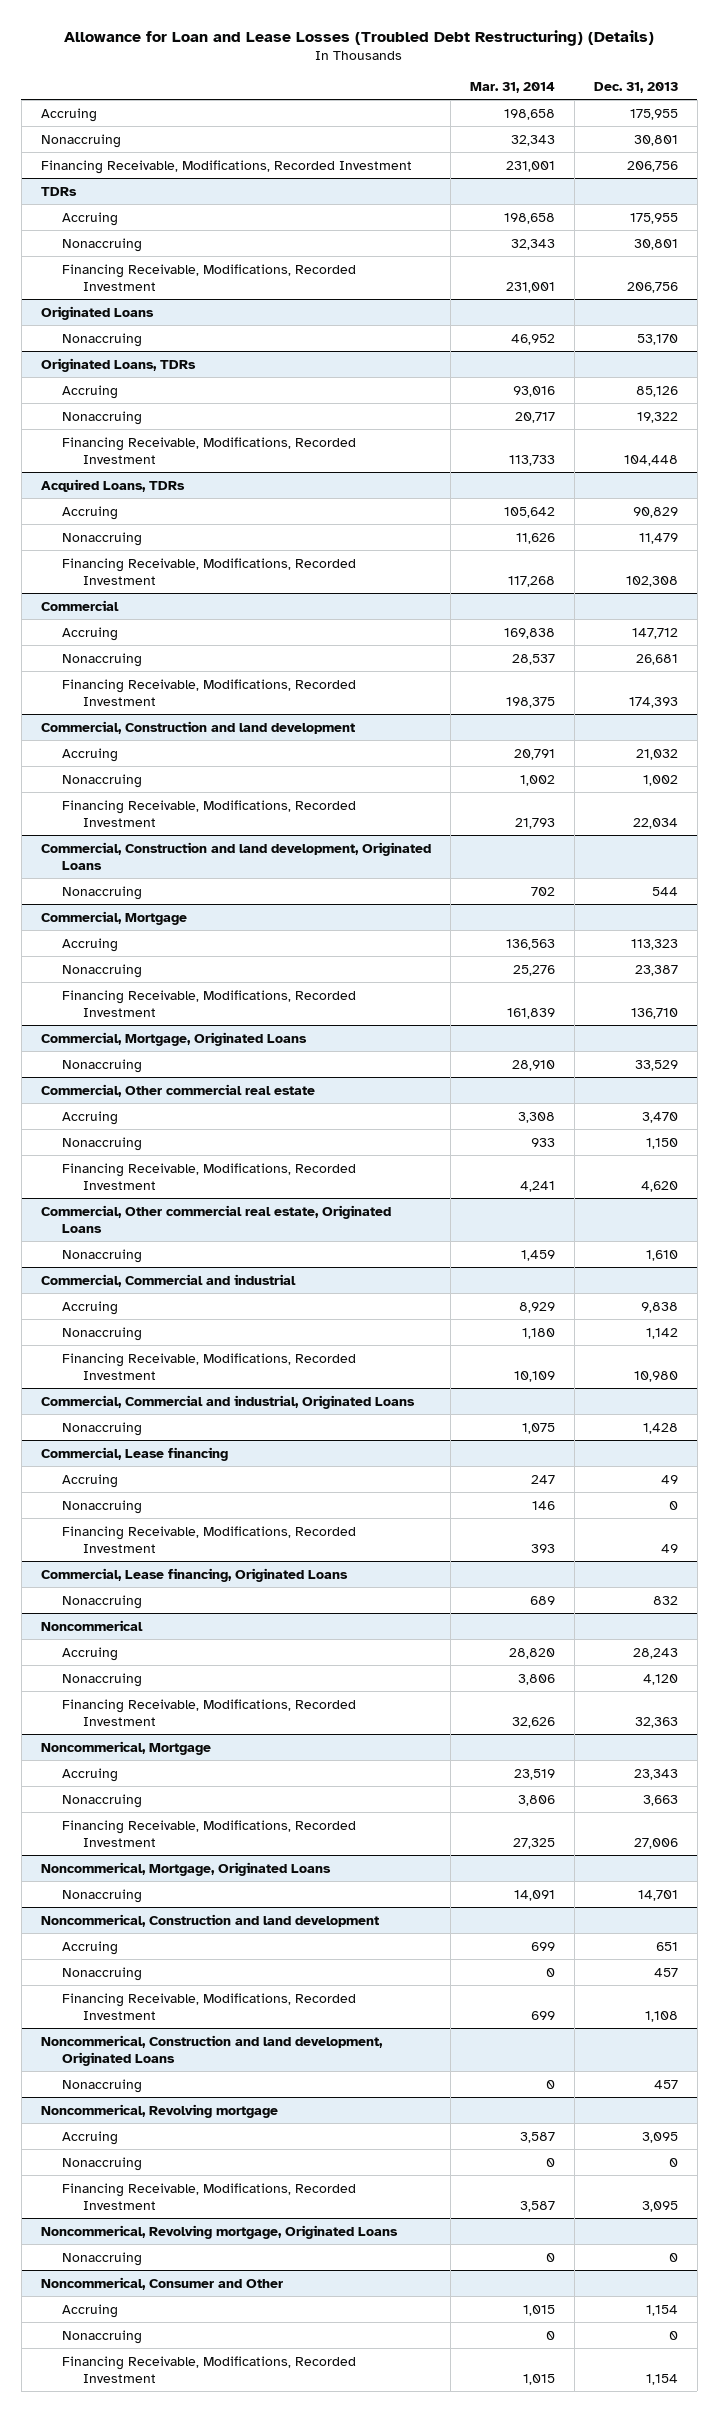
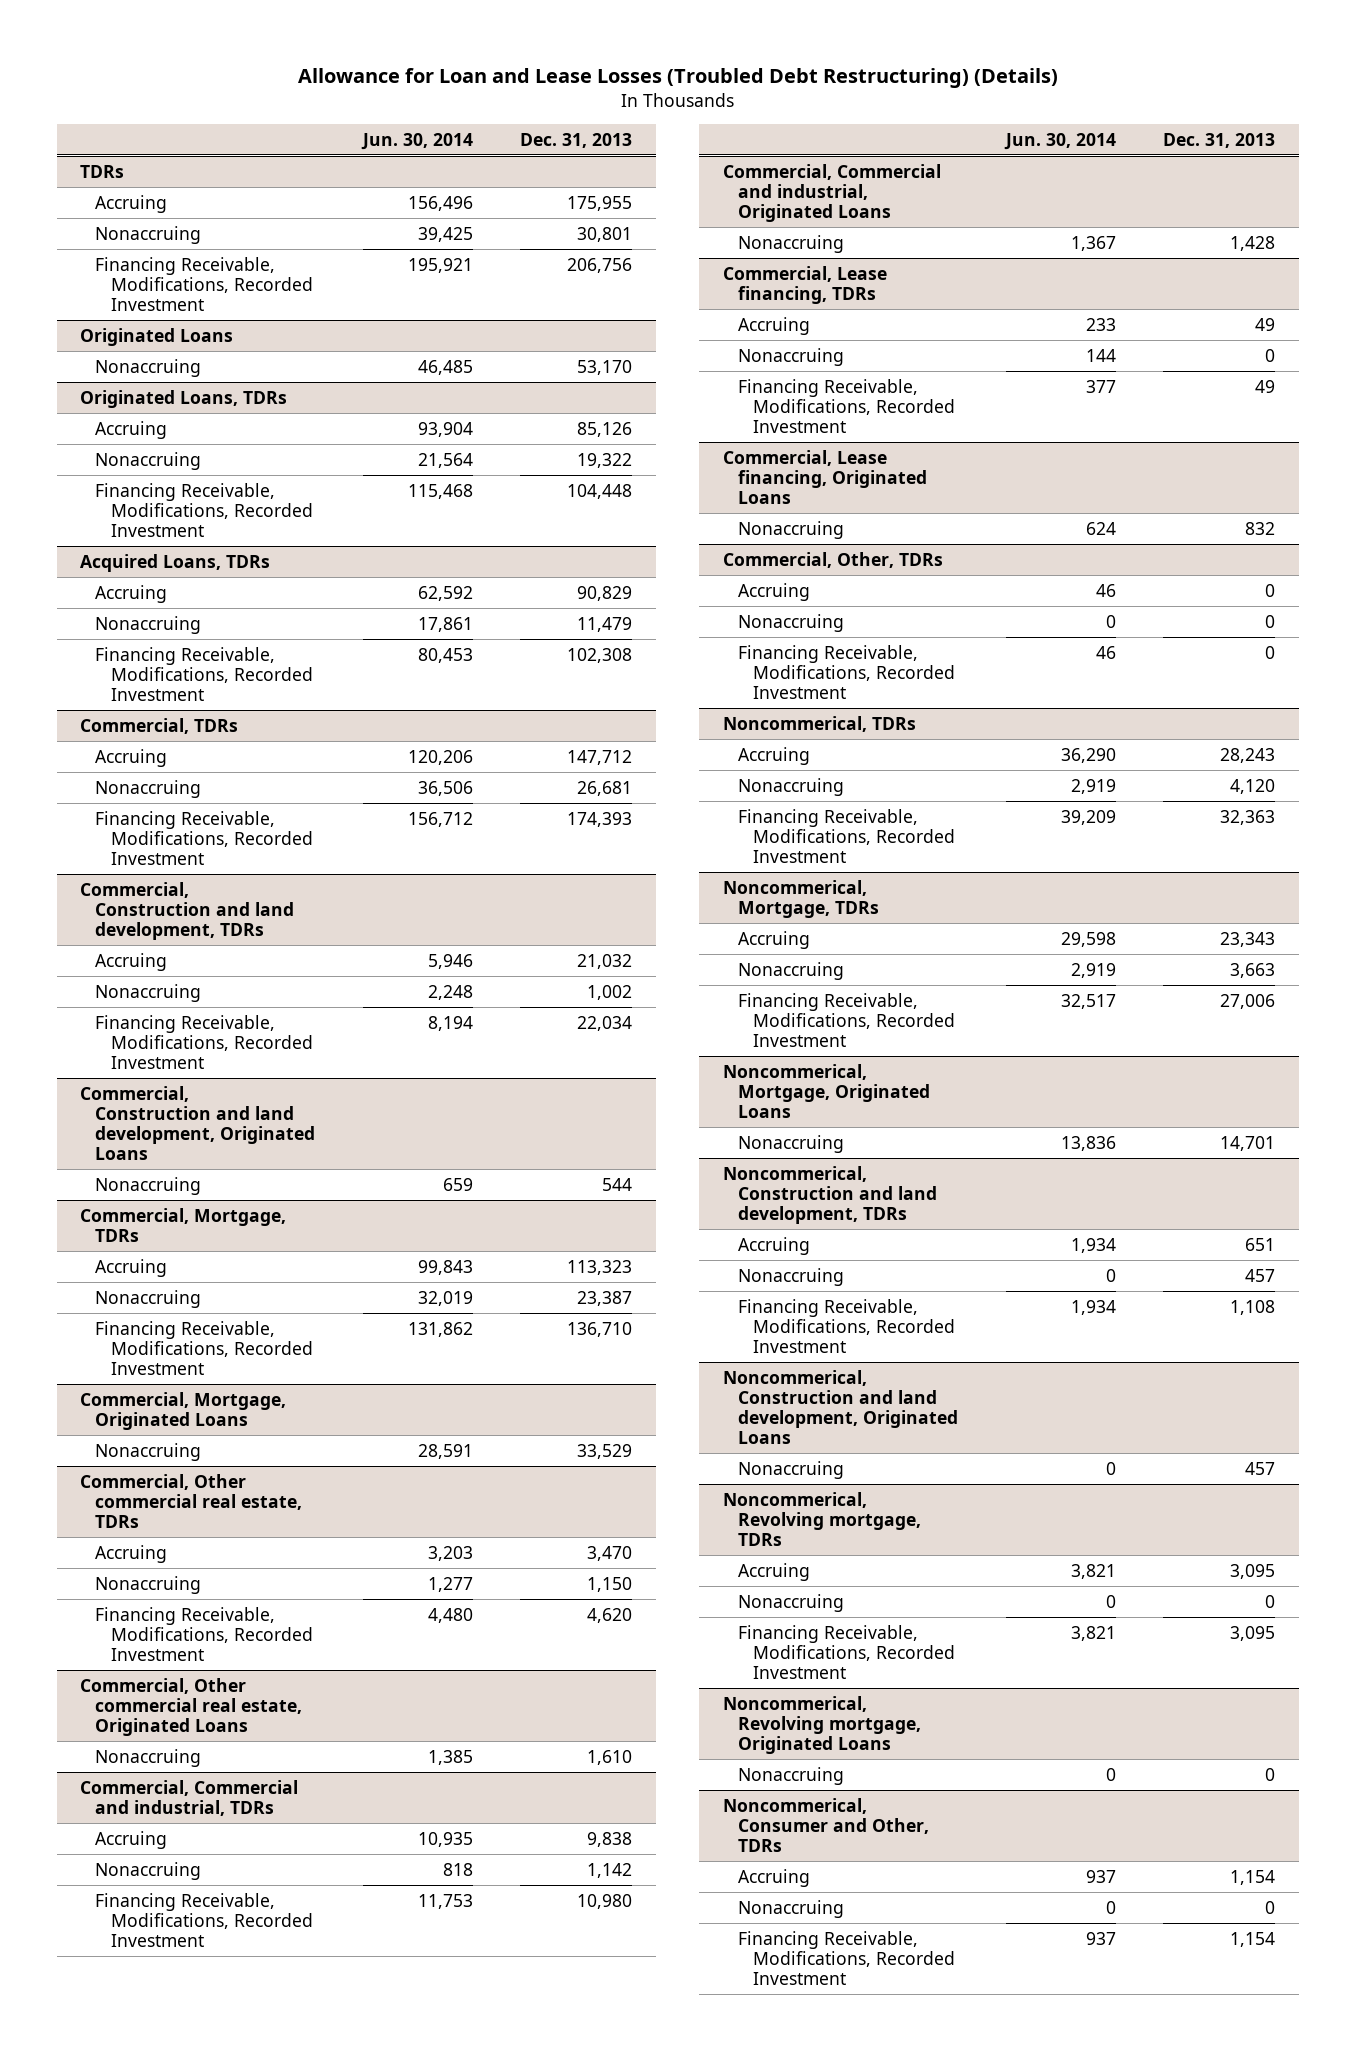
- | Mar. 31, 2014 | Dec. 31, 2013
+ | Jun. 30, 2014 | Dec. 31, 2013
- Accruing | 198,658 | 175,955
- Nonaccruing | 32,343 | 30,801
- Financing Receivable, Modifications, Recorded Investment | 231,001 | 206,756
- Commercial
+ Commercial, TDRs
- Commercial, Construction and land development
+ Commercial, Construction and land development, TDRs
- Commercial, Mortgage
+ Commercial, Mortgage, TDRs
- Commercial, Other commercial real estate
+ Commercial, Other commercial real estate, TDRs
- Commercial, Commercial and industrial
+ Commercial, Commercial and industrial, TDRs
- Commercial, Lease financing
+ Commercial, Lease financing, TDRs
- Noncommerical
+ Commercial, Other, TDRs
+ Accruing | 46 | 0
+ Nonaccruing | 0 | 0
+ Financing Receivable, Modifications, Recorded Investment | 46 | 0
+ Noncommerical, TDRs
- Noncommerical, Mortgage
+ Noncommerical, Mortgage, TDRs
- Noncommerical, Construction and land development
+ Noncommerical, Construction and land development, TDRs
- Noncommerical, Revolving mortgage
+ Noncommerical, Revolving mortgage, TDRs
- Noncommerical, Consumer and Other
+ Noncommerical, Consumer and Other, TDRs

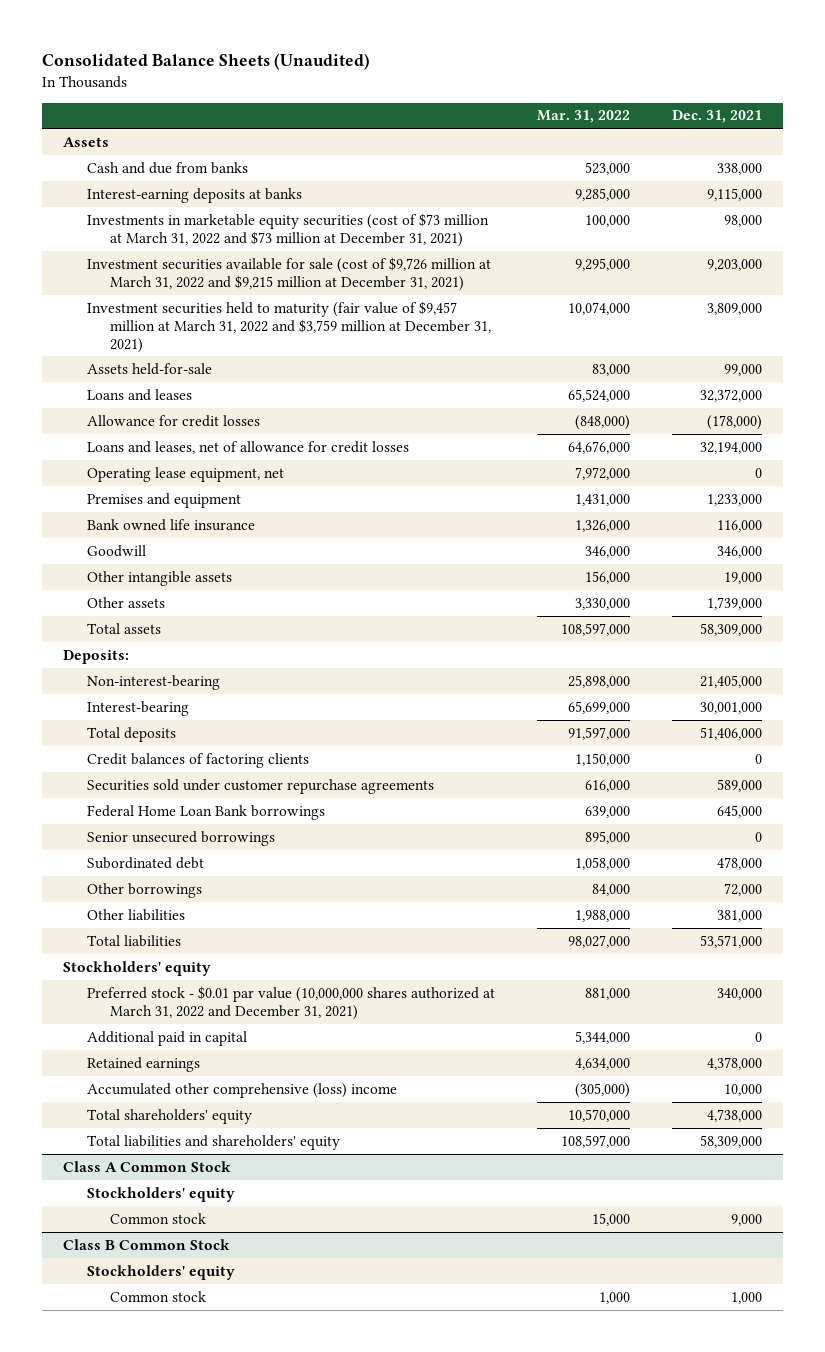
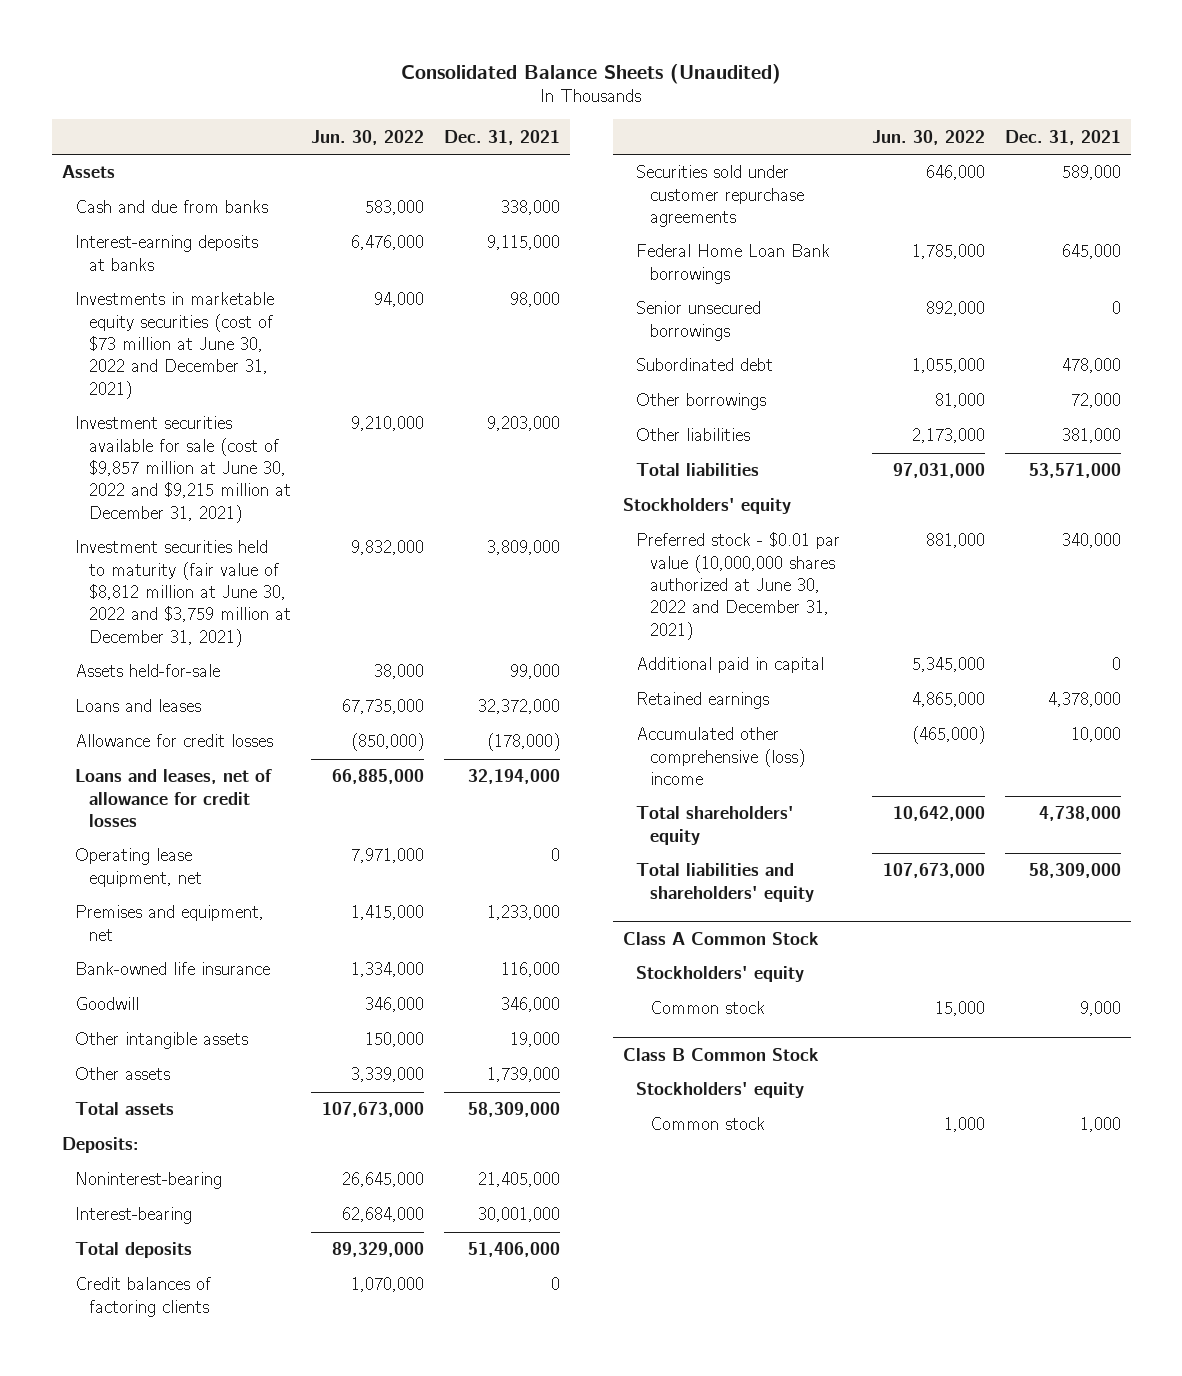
- | Mar. 31, 2022 | Dec. 31, 2021
+ | Jun. 30, 2022 | Dec. 31, 2021
- Investments in marketable equity securities (cost of $73 million at March 31, 2022 and $73 million at December 31, 2021) | 100,000 | 98,000
- Investment securities available for sale (cost of $9,726 million at March 31, 2022 and $9,215 million at December 31, 2021) | 9,295,000 | 9,203,000
- Investment securities held to maturity (fair value of $9,457 million at March 31, 2022 and $3,759 million at December 31, 2021) | 10,074,000 | 3,809,000
+ Investments in marketable equity securities (cost of $73 million at June 30, 2022 and December 31, 2021) | 94,000 | 98,000
+ Investment securities available for sale (cost of $9,857 million at June 30, 2022 and $9,215 million at December 31, 2021) | 9,210,000 | 9,203,000
+ Investment securities held to maturity (fair value of $8,812 million at June 30, 2022 and $3,759 million at December 31, 2021) | 9,832,000 | 3,809,000
- Premises and equipment | 1,431,000 | 1,233,000
- Bank owned life insurance | 1,326,000 | 116,000
+ Premises and equipment, net | 1,415,000 | 1,233,000
+ Bank-owned life insurance | 1,334,000 | 116,000
- Non-interest-bearing | 25,898,000 | 21,405,000
+ Noninterest-bearing | 26,645,000 | 21,405,000
- Preferred stock - $0.01 par value (10,000,000 shares authorized at March 31, 2022 and December 31, 2021) | 881,000 | 340,000
+ Preferred stock - $0.01 par value (10,000,000 shares authorized at June 30, 2022 and December 31, 2021) | 881,000 | 340,000

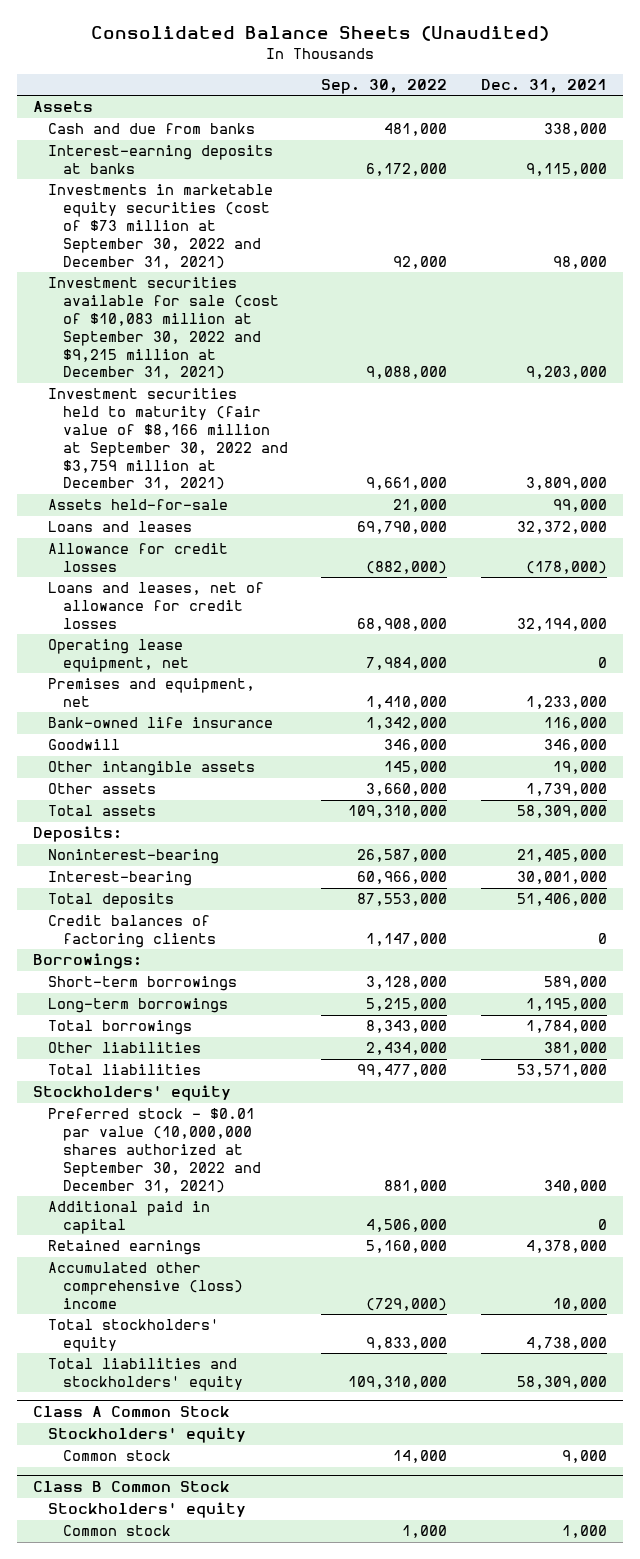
- | Jun. 30, 2022 | Dec. 31, 2021
+ | Sep. 30, 2022 | Dec. 31, 2021
- Investments in marketable equity securities (cost of $73 million at June 30, 2022 and December 31, 2021) | 94,000 | 98,000
- Investment securities available for sale (cost of $9,857 million at June 30, 2022 and $9,215 million at December 31, 2021) | 9,210,000 | 9,203,000
- Investment securities held to maturity (fair value of $8,812 million at June 30, 2022 and $3,759 million at December 31, 2021) | 9,832,000 | 3,809,000
+ Investments in marketable equity securities (cost of $73 million at September 30, 2022 and December 31, 2021) | 92,000 | 98,000
+ Investment securities available for sale (cost of $10,083 million at September 30, 2022 and $9,215 million at December 31, 2021) | 9,088,000 | 9,203,000
+ Investment securities held to maturity (fair value of $8,166 million at September 30, 2022 and $3,759 million at December 31, 2021) | 9,661,000 | 3,809,000
- Securities sold under customer repurchase agreements | 646,000 | 589,000
- Federal Home Loan Bank borrowings | 1,785,000 | 645,000
- Senior unsecured borrowings | 892,000 | 0
- Subordinated debt | 1,055,000 | 478,000
- Other borrowings | 81,000 | 72,000
+ Borrowings:
+ Short-term borrowings | 3,128,000 | 589,000
+ Long-term borrowings | 5,215,000 | 1,195,000
+ Total borrowings | 8,343,000 | 1,784,000
- Preferred stock - $0.01 par value (10,000,000 shares authorized at June 30, 2022 and December 31, 2021) | 881,000 | 340,000
+ Preferred stock - $0.01 par value (10,000,000 shares authorized at September 30, 2022 and December 31, 2021) | 881,000 | 340,000
- Total shareholders' equity | 10,642,000 | 4,738,000
- Total liabilities and shareholders' equity | 107,673,000 | 58,309,000
+ Total stockholders' equity | 9,833,000 | 4,738,000
+ Total liabilities and stockholders' equity | 109,310,000 | 58,309,000

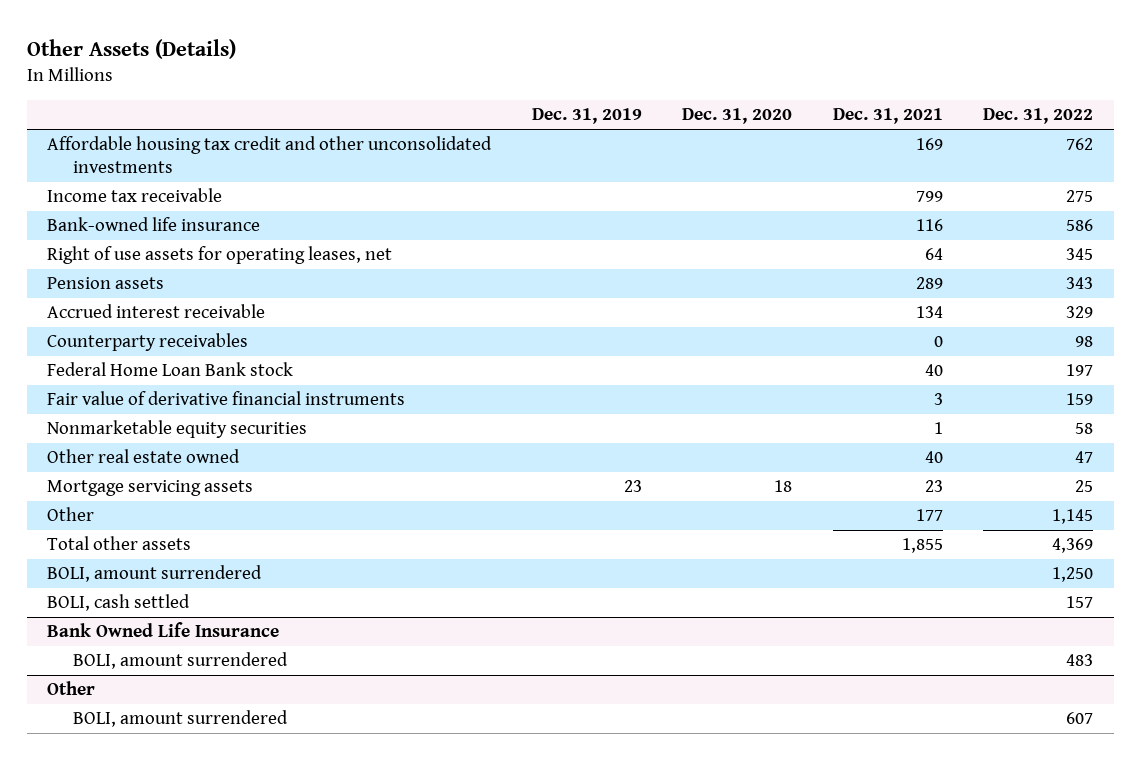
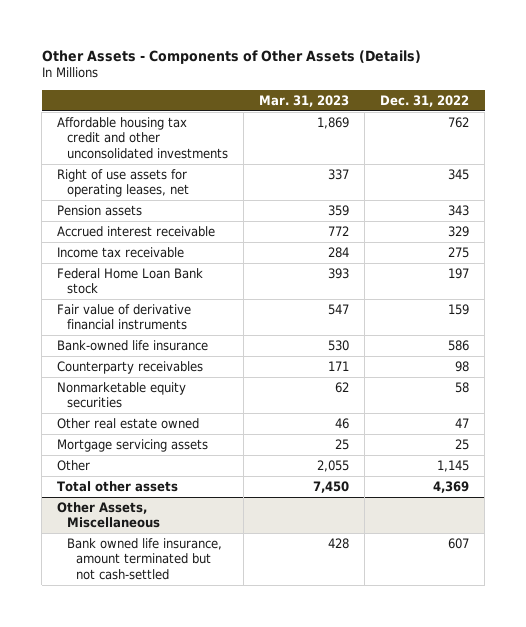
- Other Assets (Details)
+ Other Assets - Components of Other Assets (Details)
- | Dec. 31, 2019 | Dec. 31, 2020 | Dec. 31, 2021 | Dec. 31, 2022
+ | Mar. 31, 2023 | Dec. 31, 2022
moved down: Income tax receivable | 284 | 275
moved down: Bank-owned life insurance | 530 | 586
moved down: Counterparty receivables | 171 | 98
- BOLI, amount surrendered | | | | 1,250
- BOLI, cash settled | | | | 157
- Bank Owned Life Insurance
- BOLI, amount surrendered | | | | 483
- Other
- BOLI, amount surrendered | | | | 607
+ Other Assets, Miscellaneous
+ Bank owned life insurance, amount terminated but not cash-settled | 428 | 607

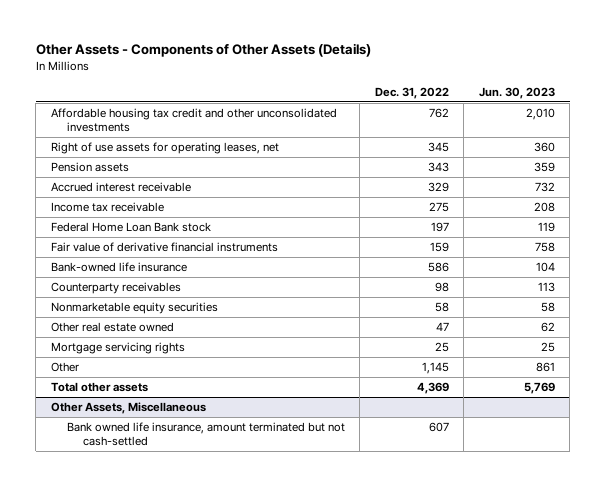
- | Mar. 31, 2023 | Dec. 31, 2022
+ | Dec. 31, 2022 | Jun. 30, 2023
- Mortgage servicing assets | 25 | 25
+ Mortgage servicing rights | 25 | 25

